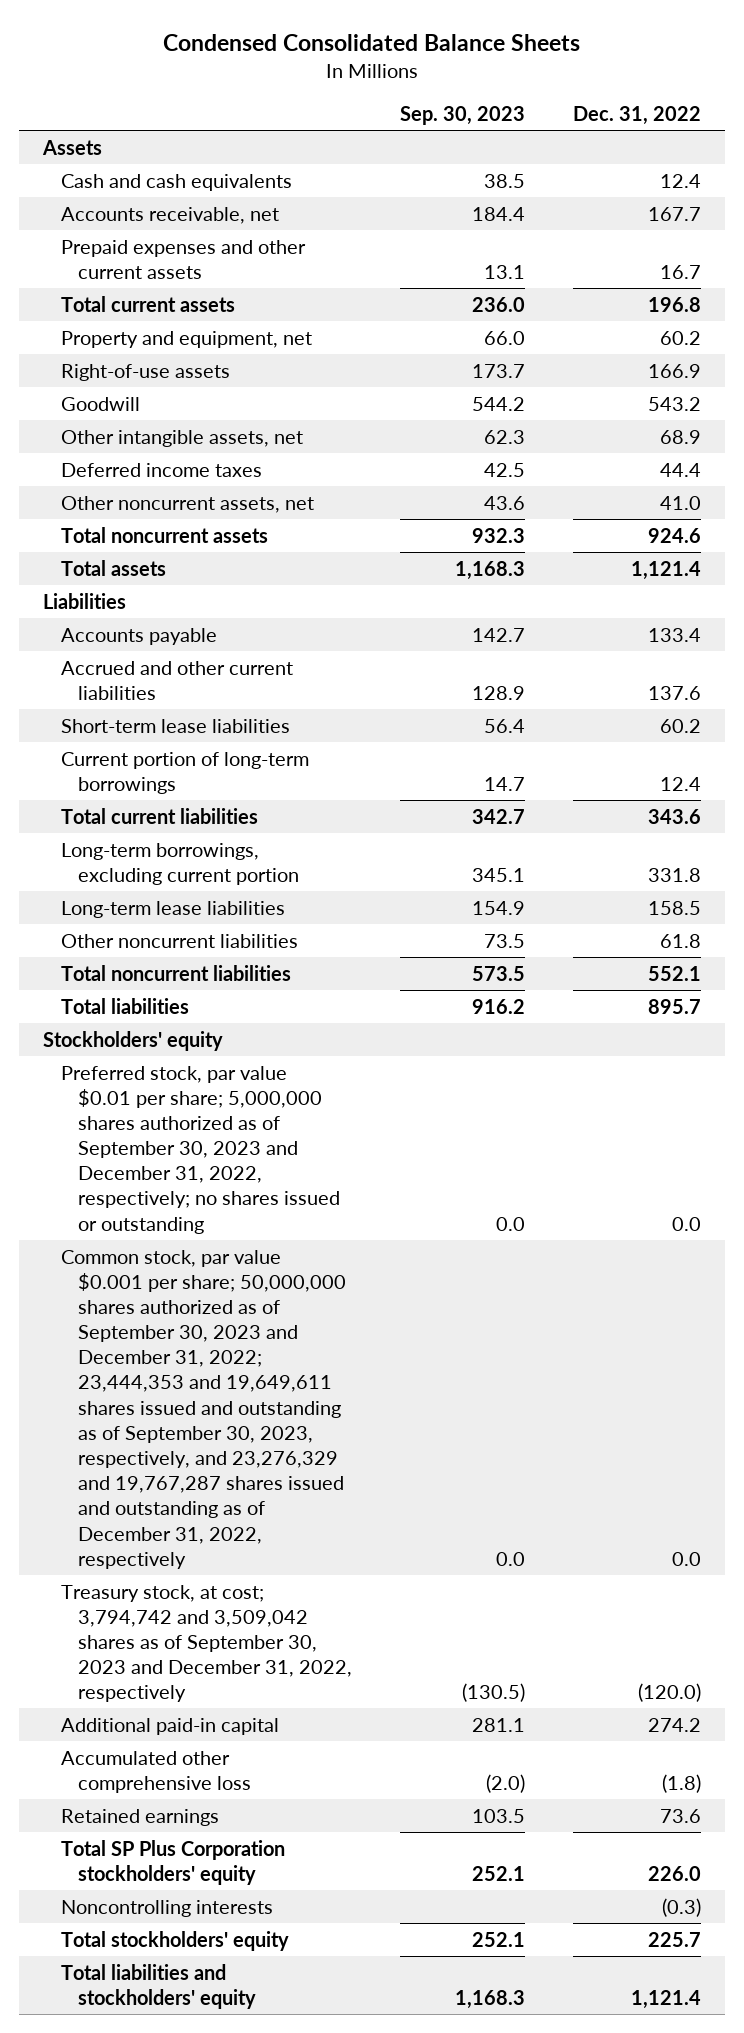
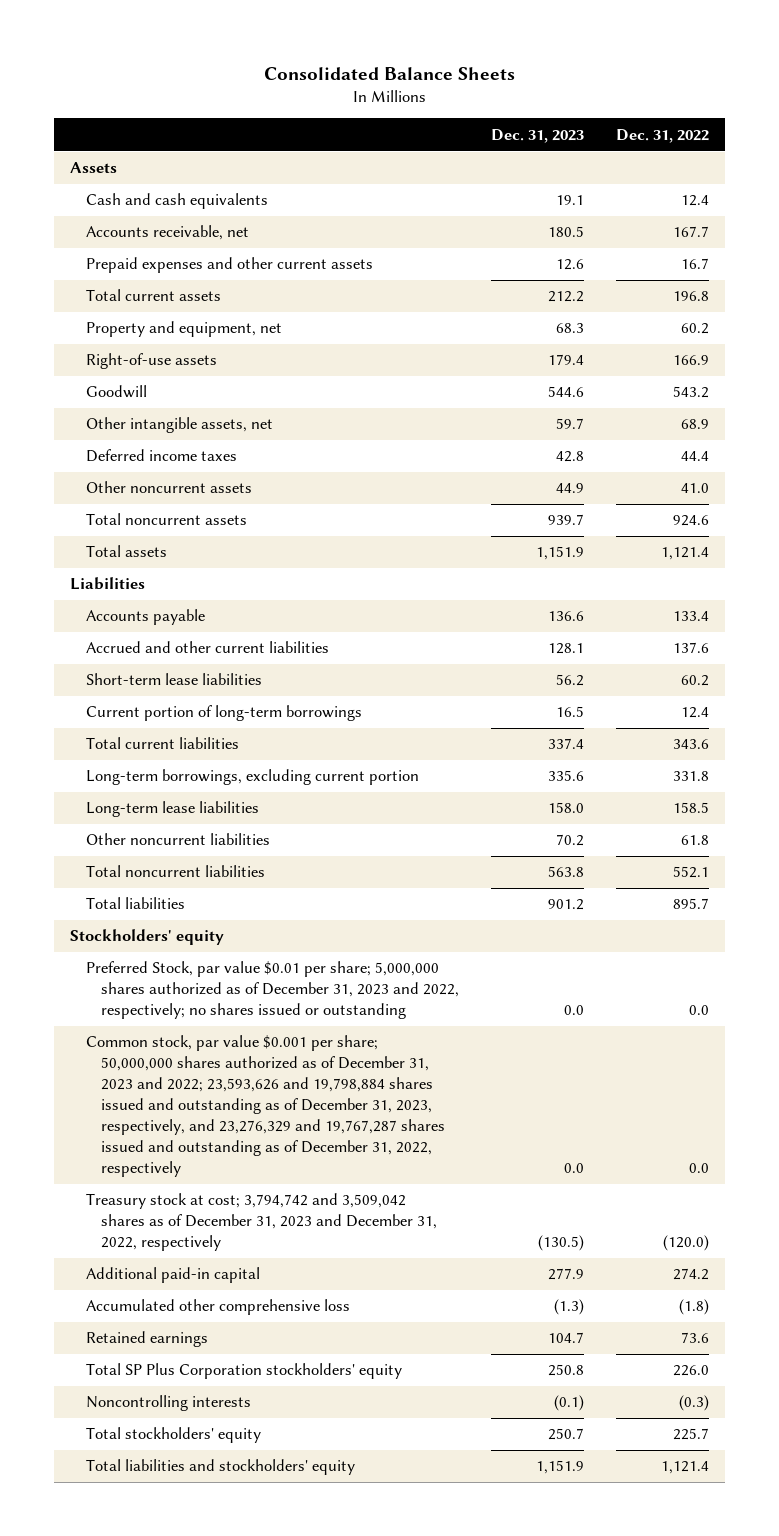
- Condensed Consolidated Balance Sheets
+ Consolidated Balance Sheets
- | Sep. 30, 2023 | Dec. 31, 2022
+ | Dec. 31, 2023 | Dec. 31, 2022
- Other noncurrent assets, net | 43.6 | 41.0
+ Other noncurrent assets | 44.9 | 41.0
- Preferred stock, par value $0.01 per share; 5,000,000 shares authorized as of September 30, 2023 and December 31, 2022, respectively; no shares issued or outstanding | 0.0 | 0.0
- Common stock, par value $0.001 per share; 50,000,000 shares authorized as of September 30, 2023 and December 31, 2022; 23,444,353 and 19,649,611 shares issued and outstanding as of September 30, 2023, respectively, and 23,276,329 and 19,767,287 shares issued and outstanding as of December 31, 2022, respectively | 0.0 | 0.0
- Treasury stock, at cost; 3,794,742 and 3,509,042 shares as of September 30, 2023 and December 31, 2022, respectively | (130.5) | (120.0)
+ Preferred Stock, par value $0.01 per share; 5,000,000 shares authorized as of December 31, 2023 and 2022, respectively; no shares issued or outstanding | 0.0 | 0.0
+ Common stock, par value $0.001 per share; 50,000,000 shares authorized as of December 31, 2023 and 2022; 23,593,626 and 19,798,884 shares issued and outstanding as of December 31, 2023, respectively, and 23,276,329 and 19,767,287 shares issued and outstanding as of December 31, 2022, respectively | 0.0 | 0.0
+ Treasury stock at cost; 3,794,742 and 3,509,042 shares as of December 31, 2023 and December 31, 2022, respectively | (130.5) | (120.0)

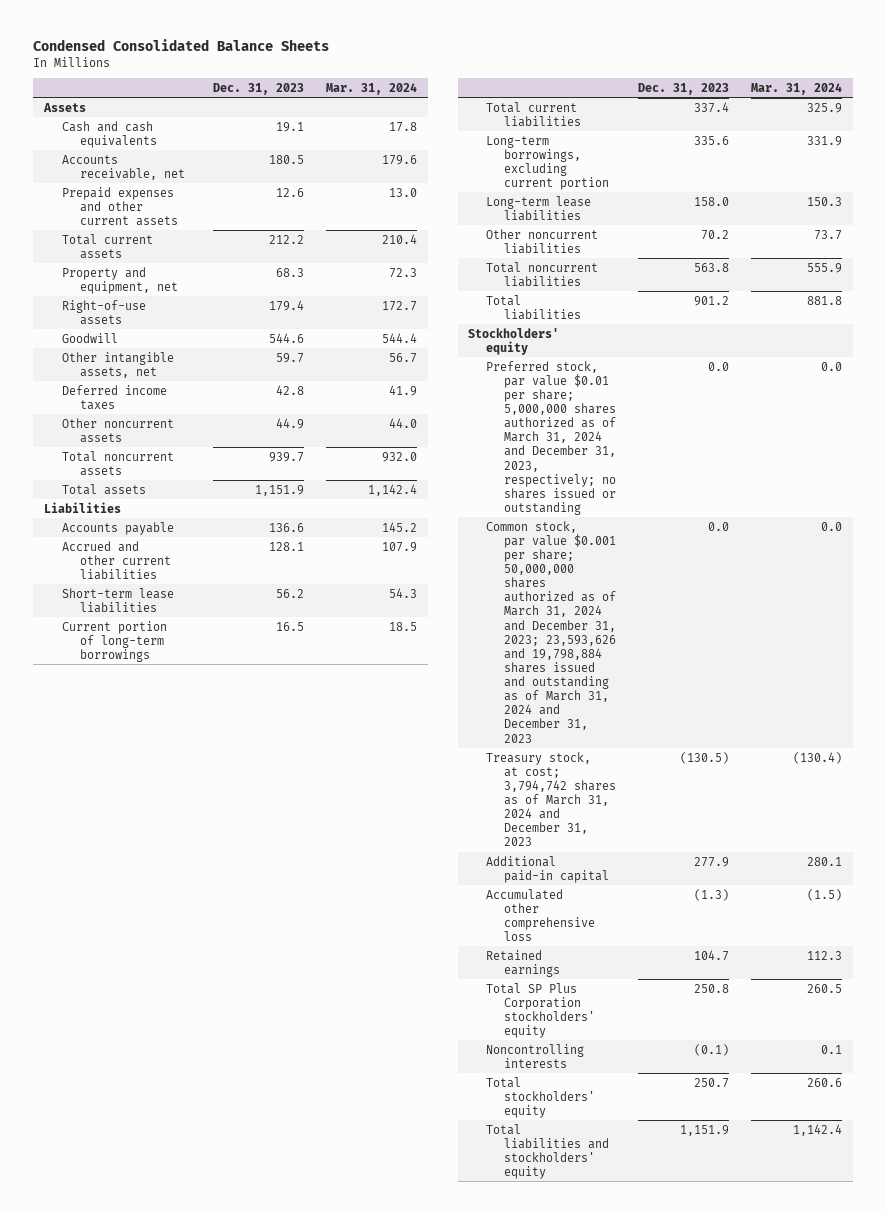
- Consolidated Balance Sheets
+ Condensed Consolidated Balance Sheets
- | Dec. 31, 2023 | Dec. 31, 2022
+ | Dec. 31, 2023 | Mar. 31, 2024
- Preferred Stock, par value $0.01 per share; 5,000,000 shares authorized as of December 31, 2023 and 2022, respectively; no shares issued or outstanding | 0.0 | 0.0
- Common stock, par value $0.001 per share; 50,000,000 shares authorized as of December 31, 2023 and 2022; 23,593,626 and 19,798,884 shares issued and outstanding as of December 31, 2023, respectively, and 23,276,329 and 19,767,287 shares issued and outstanding as of December 31, 2022, respectively | 0.0 | 0.0
- Treasury stock at cost; 3,794,742 and 3,509,042 shares as of December 31, 2023 and December 31, 2022, respectively | (130.5) | (120.0)
+ Preferred stock, par value $0.01 per share; 5,000,000 shares authorized as of March 31, 2024 and December 31, 2023, respectively; no shares issued or outstanding | 0.0 | 0.0
+ Common stock, par value $0.001 per share; 50,000,000 shares authorized as of March 31, 2024 and December 31, 2023; 23,593,626 and 19,798,884 shares issued and outstanding as of March 31, 2024 and December 31, 2023 | 0.0 | 0.0
+ Treasury stock, at cost; 3,794,742 shares as of March 31, 2024 and December 31, 2023 | (130.5) | (130.4)

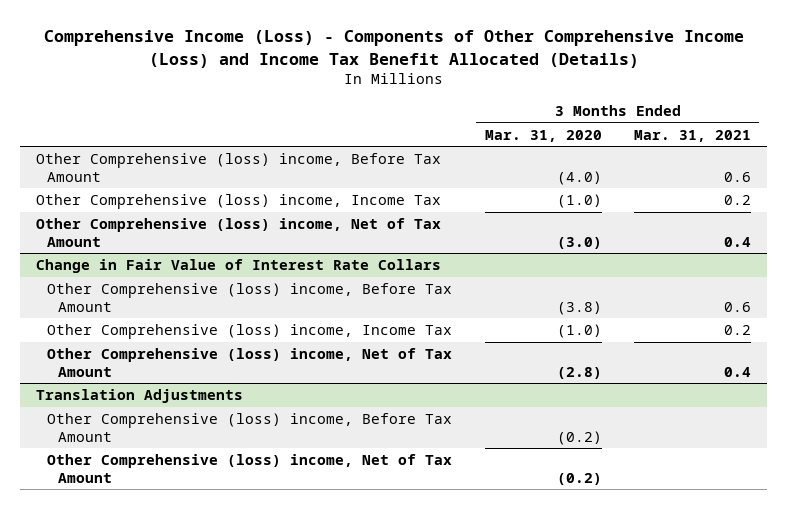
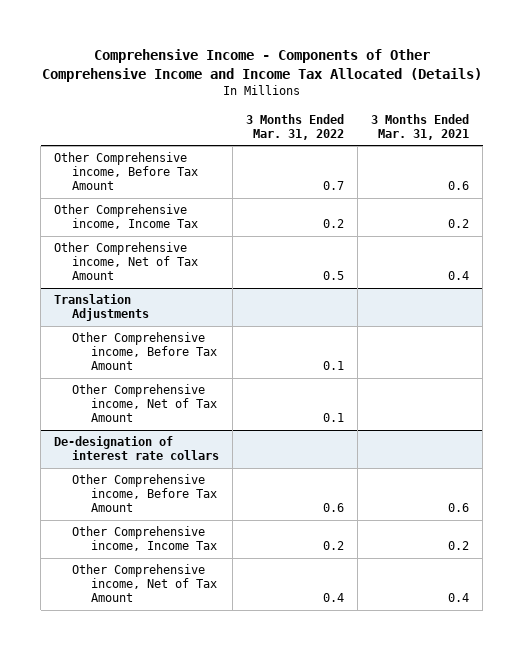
- Comprehensive Income (Loss) - Components of Other Comprehensive Income (Loss) and Income Tax Benefit Allocated (Details)
+ Comprehensive Income - Components of Other Comprehensive Income and Income Tax Allocated (Details)
- | 3 Months Ended Mar. 31, 2020 | 3 Months Ended Mar. 31, 2021
+ | 3 Months Ended Mar. 31, 2022 | 3 Months Ended Mar. 31, 2021
- Other Comprehensive (loss) income, Before Tax Amount | (4.0) | 0.6
- Other Comprehensive (loss) income, Income Tax | (1.0) | 0.2
- Other Comprehensive (loss) income, Net of Tax Amount | (3.0) | 0.4
- Change in Fair Value of Interest Rate Collars
- Other Comprehensive (loss) income, Before Tax Amount | (3.8) | 0.6
- Other Comprehensive (loss) income, Income Tax | (1.0) | 0.2
- Other Comprehensive (loss) income, Net of Tax Amount | (2.8) | 0.4
+ Other Comprehensive income, Before Tax Amount | 0.7 | 0.6
+ Other Comprehensive income, Income Tax | 0.2 | 0.2
+ Other Comprehensive income, Net of Tax Amount | 0.5 | 0.4
@ Translation Adjustments
- Other Comprehensive (loss) income, Before Tax Amount | (0.2) |
- Other Comprehensive (loss) income, Net of Tax Amount | (0.2) |
+ Other Comprehensive income, Before Tax Amount | 0.1 |
+ Other Comprehensive income, Net of Tax Amount | 0.1 |
+ De-designation of interest rate collars
+ Other Comprehensive income, Before Tax Amount | 0.6 | 0.6
+ Other Comprehensive income, Income Tax | 0.2 | 0.2
+ Other Comprehensive income, Net of Tax Amount | 0.4 | 0.4

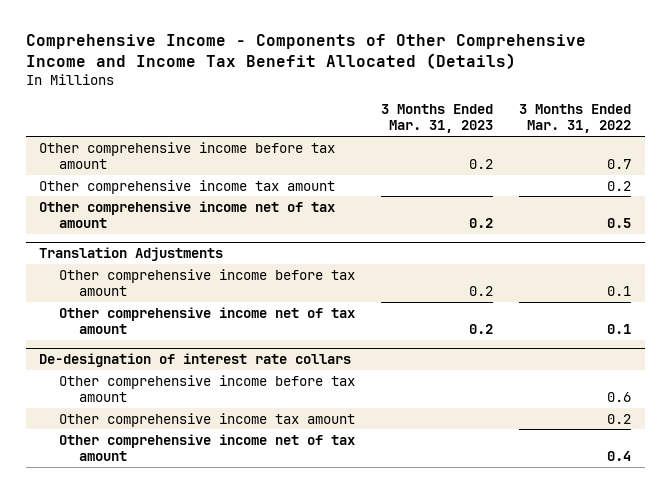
- Comprehensive Income - Components of Other Comprehensive Income and Income Tax Allocated (Details)
+ Comprehensive Income - Components of Other Comprehensive Income and Income Tax Benefit Allocated (Details)
- | 3 Months Ended Mar. 31, 2022 | 3 Months Ended Mar. 31, 2021
+ | 3 Months Ended Mar. 31, 2023 | 3 Months Ended Mar. 31, 2022
- Other Comprehensive income, Before Tax Amount | 0.7 | 0.6
- Other Comprehensive income, Income Tax | 0.2 | 0.2
- Other Comprehensive income, Net of Tax Amount | 0.5 | 0.4
+ Other comprehensive income before tax amount | 0.2 | 0.7
+ Other comprehensive income tax amount | | 0.2
+ Other comprehensive income net of tax amount | 0.2 | 0.5
@ Translation Adjustments
- Other Comprehensive income, Before Tax Amount | 0.1 |
- Other Comprehensive income, Net of Tax Amount | 0.1 |
+ Other comprehensive income before tax amount | 0.2 | 0.1
+ Other comprehensive income net of tax amount | 0.2 | 0.1
@ De-designation of interest rate collars
- Other Comprehensive income, Before Tax Amount | 0.6 | 0.6
- Other Comprehensive income, Income Tax | 0.2 | 0.2
- Other Comprehensive income, Net of Tax Amount | 0.4 | 0.4
+ Other comprehensive income before tax amount | | 0.6
+ Other comprehensive income tax amount | | 0.2
+ Other comprehensive income net of tax amount | | 0.4

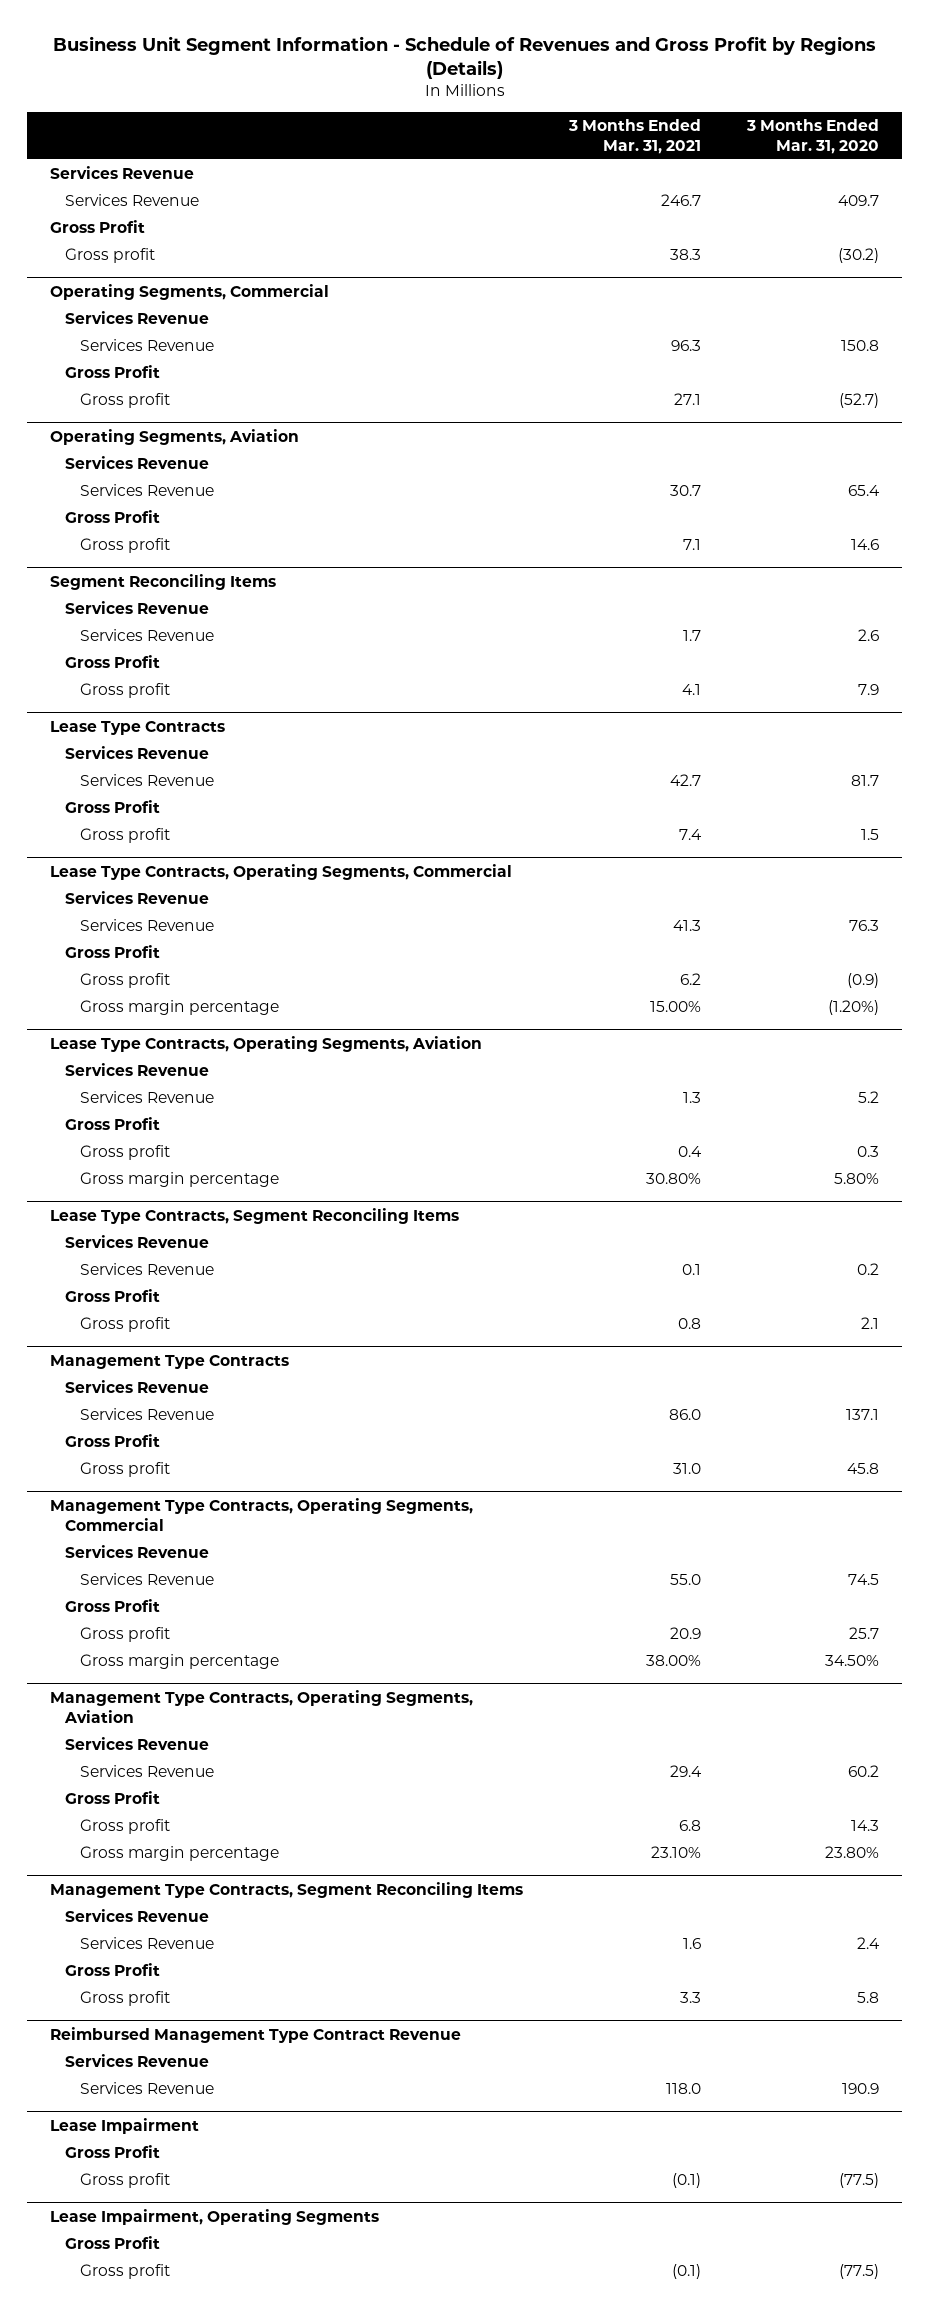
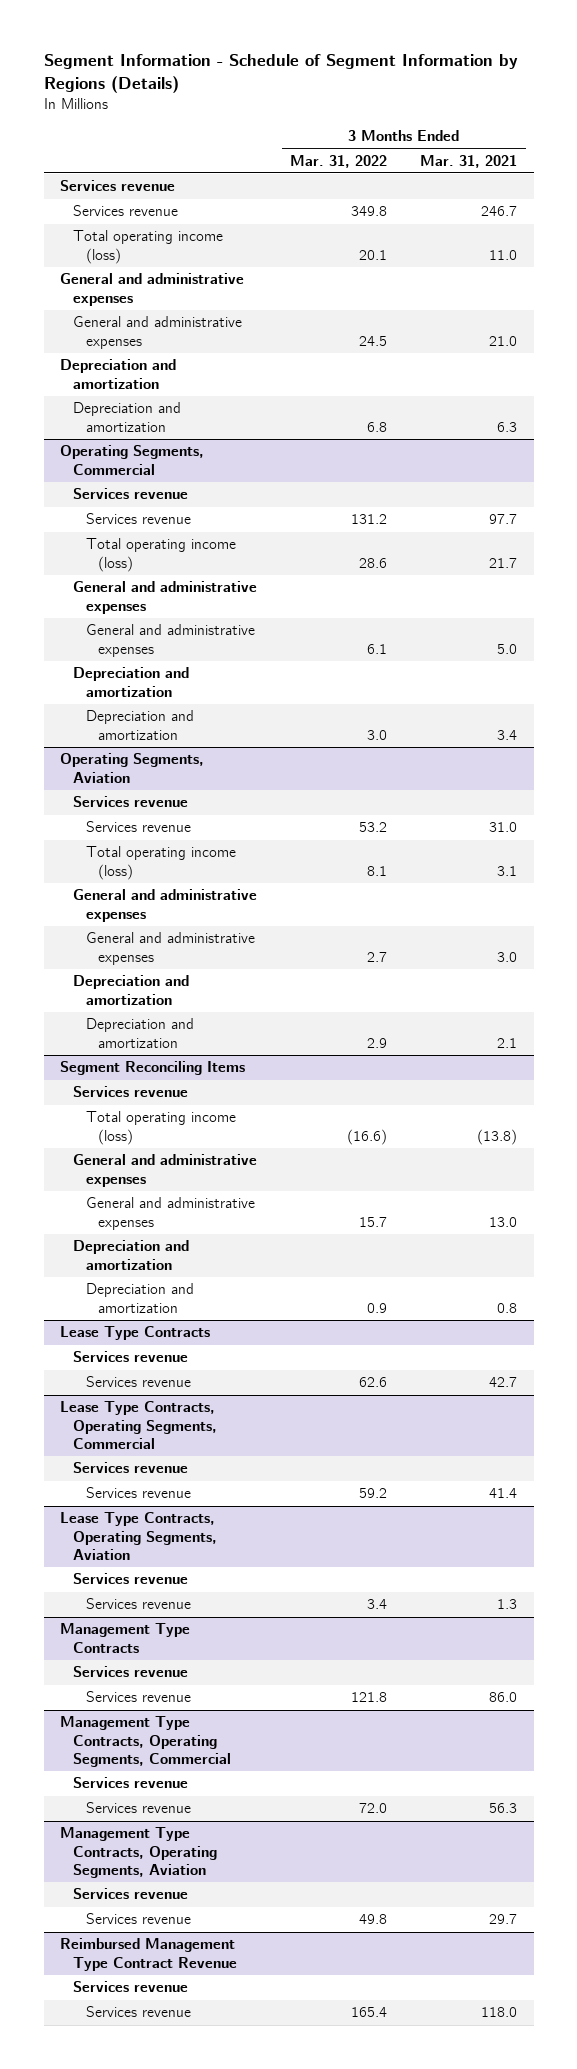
- Business Unit Segment Information - Schedule of Revenues and Gross Profit by Regions (Details)
+ Segment Information - Schedule of Segment Information by Regions (Details)
- | 3 Months Ended Mar. 31, 2021 | 3 Months Ended Mar. 31, 2020
+ | 3 Months Ended Mar. 31, 2022 | 3 Months Ended Mar. 31, 2021
- Services Revenue
- Services Revenue | 246.7 | 409.7
- Gross Profit
- Gross profit | 38.3 | (30.2)
+ Services revenue
+ Services revenue | 349.8 | 246.7
+ Total operating income (loss) | 20.1 | 11.0
+ General and administrative expenses
+ General and administrative expenses | 24.5 | 21.0
+ Depreciation and amortization
+ Depreciation and amortization | 6.8 | 6.3
@ Operating Segments, Commercial
- Services Revenue
- Services Revenue | 96.3 | 150.8
- Gross Profit
- Gross profit | 27.1 | (52.7)
+ Services revenue
+ Services revenue | 131.2 | 97.7
+ Total operating income (loss) | 28.6 | 21.7
+ General and administrative expenses
+ General and administrative expenses | 6.1 | 5.0
+ Depreciation and amortization
+ Depreciation and amortization | 3.0 | 3.4
@ Operating Segments, Aviation
- Services Revenue
- Services Revenue | 30.7 | 65.4
- Gross Profit
- Gross profit | 7.1 | 14.6
+ Services revenue
+ Services revenue | 53.2 | 31.0
+ Total operating income (loss) | 8.1 | 3.1
+ General and administrative expenses
+ General and administrative expenses | 2.7 | 3.0
+ Depreciation and amortization
+ Depreciation and amortization | 2.9 | 2.1
@ Segment Reconciling Items
- Services Revenue
- Services Revenue | 1.7 | 2.6
- Gross Profit
- Gross profit | 4.1 | 7.9
+ Services revenue
+ Total operating income (loss) | (16.6) | (13.8)
+ General and administrative expenses
+ General and administrative expenses | 15.7 | 13.0
+ Depreciation and amortization
+ Depreciation and amortization | 0.9 | 0.8
@ Lease Type Contracts
- Services Revenue
- Services Revenue | 42.7 | 81.7
- Gross Profit
- Gross profit | 7.4 | 1.5
+ Services revenue
+ Services revenue | 62.6 | 42.7
@ Lease Type Contracts, Operating Segments, Commercial
- Services Revenue
- Services Revenue | 41.3 | 76.3
- Gross Profit
- Gross profit | 6.2 | (0.9)
- Gross margin percentage | 15.00% | (1.20%)
+ Services revenue
+ Services revenue | 59.2 | 41.4
@ Lease Type Contracts, Operating Segments, Aviation
- Services Revenue
- Services Revenue | 1.3 | 5.2
- Gross Profit
- Gross profit | 0.4 | 0.3
- Gross margin percentage | 30.80% | 5.80%
- Lease Type Contracts, Segment Reconciling Items
- Services Revenue
- Services Revenue | 0.1 | 0.2
- Gross Profit
- Gross profit | 0.8 | 2.1
@ Lease Type Contracts, Operating Segments, Aviation
+ Services revenue
+ Services revenue | 3.4 | 1.3
@ Management Type Contracts
- Services Revenue
- Services Revenue | 86.0 | 137.1
- Gross Profit
- Gross profit | 31.0 | 45.8
+ Services revenue
+ Services revenue | 121.8 | 86.0
@ Management Type Contracts, Operating Segments, Commercial
- Services Revenue
- Services Revenue | 55.0 | 74.5
- Gross Profit
- Gross profit | 20.9 | 25.7
- Gross margin percentage | 38.00% | 34.50%
+ Services revenue
+ Services revenue | 72.0 | 56.3
@ Management Type Contracts, Operating Segments, Aviation
- Services Revenue
- Services Revenue | 29.4 | 60.2
- Gross Profit
- Gross profit | 6.8 | 14.3
- Gross margin percentage | 23.10% | 23.80%
- Management Type Contracts, Segment Reconciling Items
- Services Revenue
- Services Revenue | 1.6 | 2.4
- Gross Profit
- Gross profit | 3.3 | 5.8
@ Management Type Contracts, Operating Segments, Aviation
+ Services revenue
+ Services revenue | 49.8 | 29.7
@ Reimbursed Management Type Contract Revenue
- Services Revenue
- Services Revenue | 118.0 | 190.9
- Lease Impairment
- Gross Profit
- Gross profit | (0.1) | (77.5)
- Lease Impairment, Operating Segments
- Gross Profit
- Gross profit | (0.1) | (77.5)
@ Reimbursed Management Type Contract Revenue
+ Services revenue
+ Services revenue | 165.4 | 118.0

